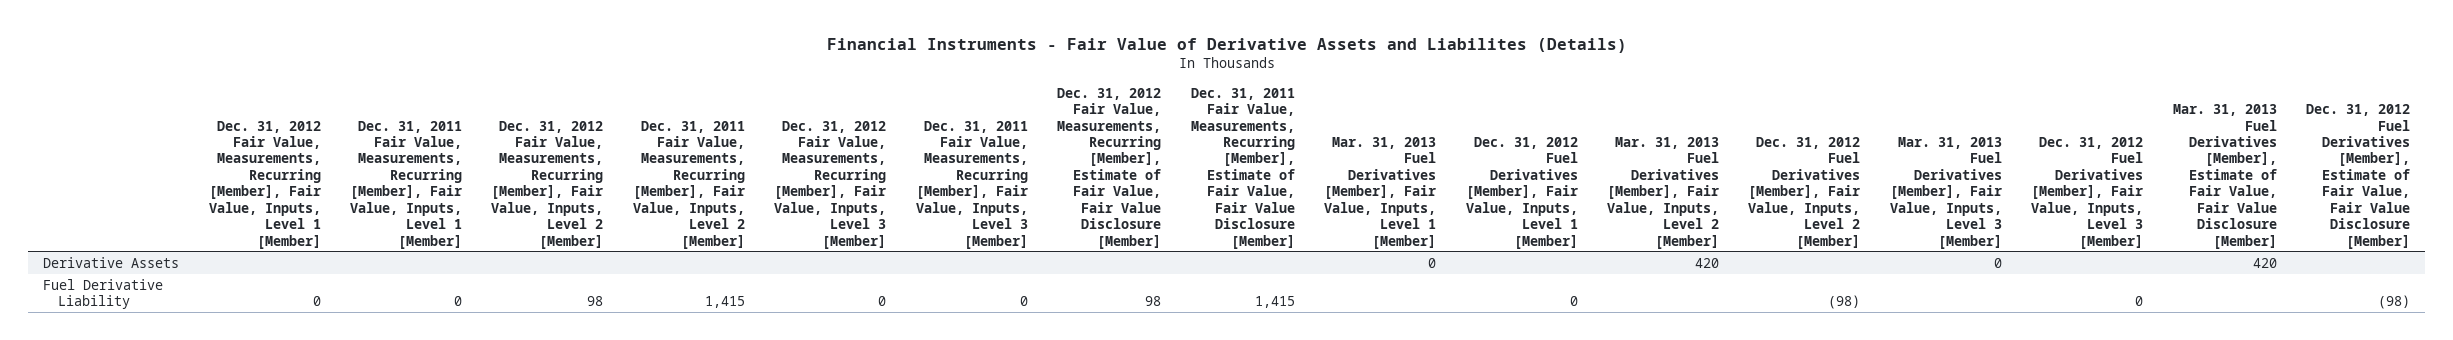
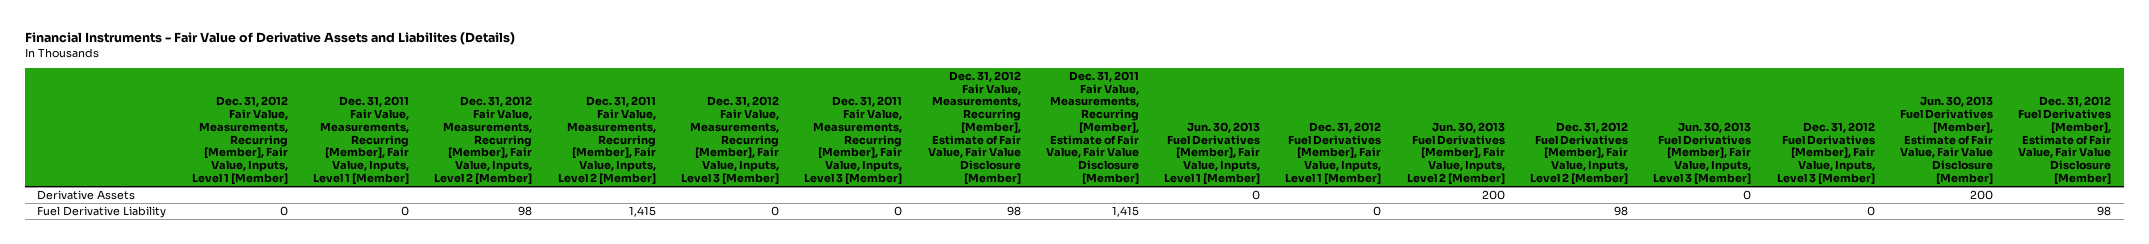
- | Dec. 31, 2012 Fair Value, Measurements, Recurring [Member], Fair Value, Inputs, Level 1 [Member] | Dec. 31, 2011 Fair Value, Measurements, Recurring [Member], Fair Value, Inputs, Level 1 [Member] | Dec. 31, 2012 Fair Value, Measurements, Recurring [Member], Fair Value, Inputs, Level 2 [Member] | Dec. 31, 2011 Fair Value, Measurements, Recurring [Member], Fair Value, Inputs, Level 2 [Member] | Dec. 31, 2012 Fair Value, Measurements, Recurring [Member], Fair Value, Inputs, Level 3 [Member] | Dec. 31, 2011 Fair Value, Measurements, Recurring [Member], Fair Value, Inputs, Level 3 [Member] | Dec. 31, 2012 Fair Value, Measurements, Recurring [Member], Estimate of Fair Value, Fair Value Disclosure [Member] | Dec. 31, 2011 Fair Value, Measurements, Recurring [Member], Estimate of Fair Value, Fair Value Disclosure [Member] | Mar. 31, 2013 Fuel Derivatives [Member], Fair Value, Inputs, Level 1 [Member] | Dec. 31, 2012 Fuel Derivatives [Member], Fair Value, Inputs, Level 1 [Member] | Mar. 31, 2013 Fuel Derivatives [Member], Fair Value, Inputs, Level 2 [Member] | Dec. 31, 2012 Fuel Derivatives [Member], Fair Value, Inputs, Level 2 [Member] | Mar. 31, 2013 Fuel Derivatives [Member], Fair Value, Inputs, Level 3 [Member] | Dec. 31, 2012 Fuel Derivatives [Member], Fair Value, Inputs, Level 3 [Member] | Mar. 31, 2013 Fuel Derivatives [Member], Estimate of Fair Value, Fair Value Disclosure [Member] | Dec. 31, 2012 Fuel Derivatives [Member], Estimate of Fair Value, Fair Value Disclosure [Member]
+ | Dec. 31, 2012 Fair Value, Measurements, Recurring [Member], Fair Value, Inputs, Level 1 [Member] | Dec. 31, 2011 Fair Value, Measurements, Recurring [Member], Fair Value, Inputs, Level 1 [Member] | Dec. 31, 2012 Fair Value, Measurements, Recurring [Member], Fair Value, Inputs, Level 2 [Member] | Dec. 31, 2011 Fair Value, Measurements, Recurring [Member], Fair Value, Inputs, Level 2 [Member] | Dec. 31, 2012 Fair Value, Measurements, Recurring [Member], Fair Value, Inputs, Level 3 [Member] | Dec. 31, 2011 Fair Value, Measurements, Recurring [Member], Fair Value, Inputs, Level 3 [Member] | Dec. 31, 2012 Fair Value, Measurements, Recurring [Member], Estimate of Fair Value, Fair Value Disclosure [Member] | Dec. 31, 2011 Fair Value, Measurements, Recurring [Member], Estimate of Fair Value, Fair Value Disclosure [Member] | Jun. 30, 2013 Fuel Derivatives [Member], Fair Value, Inputs, Level 1 [Member] | Dec. 31, 2012 Fuel Derivatives [Member], Fair Value, Inputs, Level 1 [Member] | Jun. 30, 2013 Fuel Derivatives [Member], Fair Value, Inputs, Level 2 [Member] | Dec. 31, 2012 Fuel Derivatives [Member], Fair Value, Inputs, Level 2 [Member] | Jun. 30, 2013 Fuel Derivatives [Member], Fair Value, Inputs, Level 3 [Member] | Dec. 31, 2012 Fuel Derivatives [Member], Fair Value, Inputs, Level 3 [Member] | Jun. 30, 2013 Fuel Derivatives [Member], Estimate of Fair Value, Fair Value Disclosure [Member] | Dec. 31, 2012 Fuel Derivatives [Member], Estimate of Fair Value, Fair Value Disclosure [Member]
- Fuel Derivative Liability | 0 | 0 | 98 | 1,415 | 0 | 0 | 98 | 1,415 | | 0 | | (98) | | 0 | | (98)
+ Fuel Derivative Liability | 0 | 0 | 98 | 1,415 | 0 | 0 | 98 | 1,415 | | 0 | | 98 | | 0 | | 98

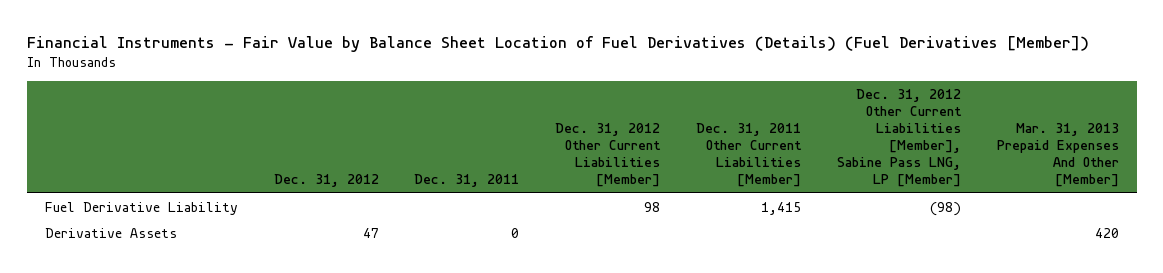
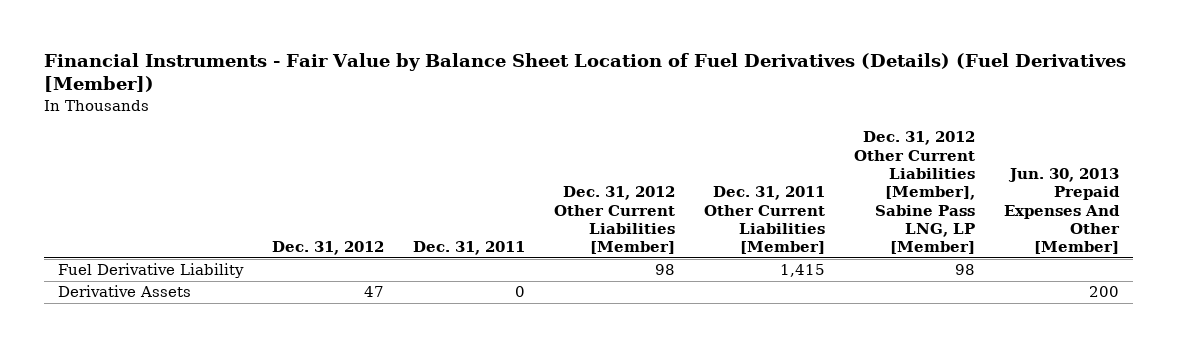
- | Dec. 31, 2012 | Dec. 31, 2011 | Dec. 31, 2012 Other Current Liabilities [Member] | Dec. 31, 2011 Other Current Liabilities [Member] | Dec. 31, 2012 Other Current Liabilities [Member], Sabine Pass LNG, LP [Member] | Mar. 31, 2013 Prepaid Expenses And Other [Member]
+ | Dec. 31, 2012 | Dec. 31, 2011 | Dec. 31, 2012 Other Current Liabilities [Member] | Dec. 31, 2011 Other Current Liabilities [Member] | Dec. 31, 2012 Other Current Liabilities [Member], Sabine Pass LNG, LP [Member] | Jun. 30, 2013 Prepaid Expenses And Other [Member]
- Fuel Derivative Liability | | | 98 | 1,415 | (98) |
+ Fuel Derivative Liability | | | 98 | 1,415 | 98 |

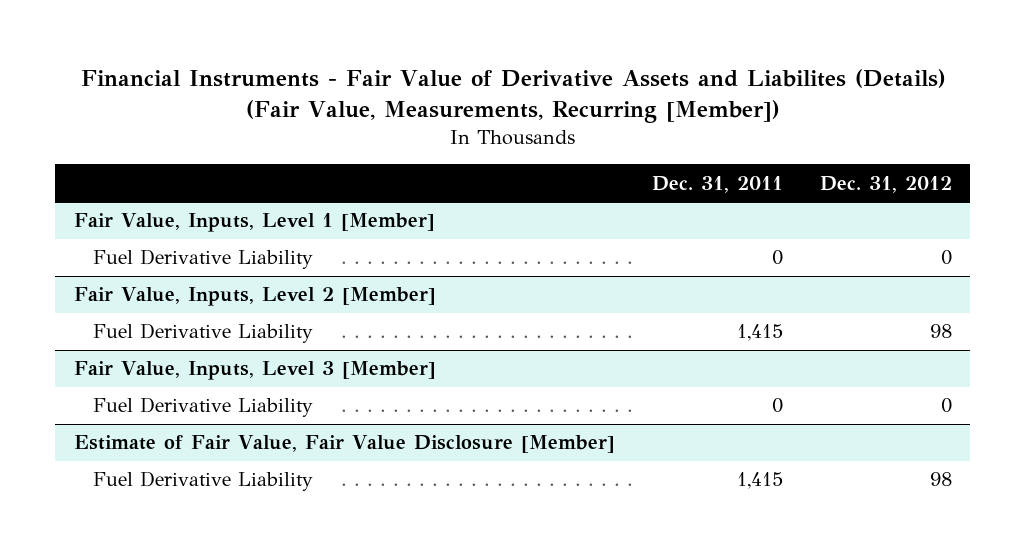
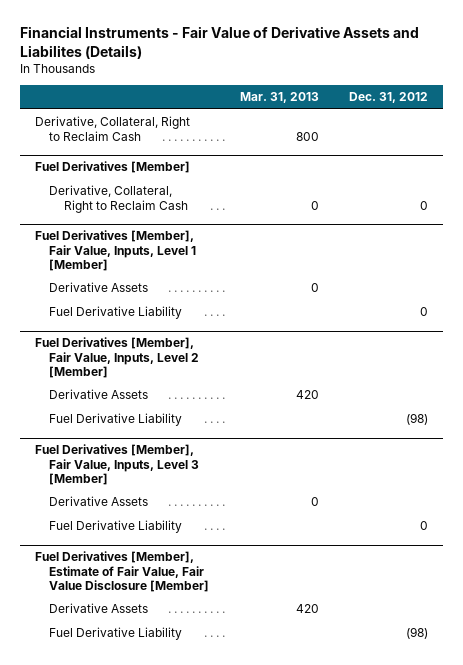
- Financial Instruments - Fair Value of Derivative Assets and Liabilites (Details) (Fair Value, Measurements, Recurring [Member])
+ Financial Instruments - Fair Value of Derivative Assets and Liabilites (Details)
- | Dec. 31, 2011 | Dec. 31, 2012
+ | Mar. 31, 2013 | Dec. 31, 2012
- Fair Value, Inputs, Level 1 [Member]
+ Derivative, Collateral, Right to Reclaim Cash | 800 |
+ Fuel Derivatives [Member]
+ Derivative, Collateral, Right to Reclaim Cash | 0 | 0
+ Fuel Derivatives [Member], Fair Value, Inputs, Level 1 [Member]
+ Derivative Assets | 0 |
- Fair Value, Inputs, Level 2 [Member]
- Fuel Derivative Liability | 1,415 | 98
- Fair Value, Inputs, Level 3 [Member]
+ Fuel Derivatives [Member], Fair Value, Inputs, Level 2 [Member]
+ Derivative Assets | 420 |
+ Fuel Derivative Liability | | (98)
+ Fuel Derivatives [Member], Fair Value, Inputs, Level 3 [Member]
+ Derivative Assets | 0 |
- Estimate of Fair Value, Fair Value Disclosure [Member]
- Fuel Derivative Liability | 1,415 | 98
+ Fuel Derivatives [Member], Estimate of Fair Value, Fair Value Disclosure [Member]
+ Derivative Assets | 420 |
+ Fuel Derivative Liability | | (98)

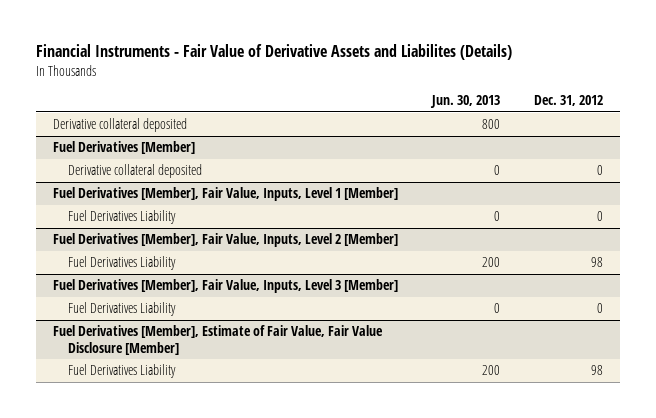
- | Mar. 31, 2013 | Dec. 31, 2012
+ | Jun. 30, 2013 | Dec. 31, 2012
- Derivative, Collateral, Right to Reclaim Cash | 800 |
+ Derivative collateral deposited | 800 |
@ Fuel Derivatives [Member]
- Derivative, Collateral, Right to Reclaim Cash | 0 | 0
+ Derivative collateral deposited | 0 | 0
@ Fuel Derivatives [Member], Fair Value, Inputs, Level 1 [Member]
- Derivative Assets | 0 |
- Fuel Derivative Liability | | 0
+ Fuel Derivatives Liability | 0 | 0
@ Fuel Derivatives [Member], Fair Value, Inputs, Level 2 [Member]
- Derivative Assets | 420 |
- Fuel Derivative Liability | | (98)
+ Fuel Derivatives Liability | 200 | 98
@ Fuel Derivatives [Member], Fair Value, Inputs, Level 3 [Member]
- Derivative Assets | 0 |
- Fuel Derivative Liability | | 0
+ Fuel Derivatives Liability | 0 | 0
@ Fuel Derivatives [Member], Estimate of Fair Value, Fair Value Disclosure [Member]
- Derivative Assets | 420 |
- Fuel Derivative Liability | | (98)
+ Fuel Derivatives Liability | 200 | 98

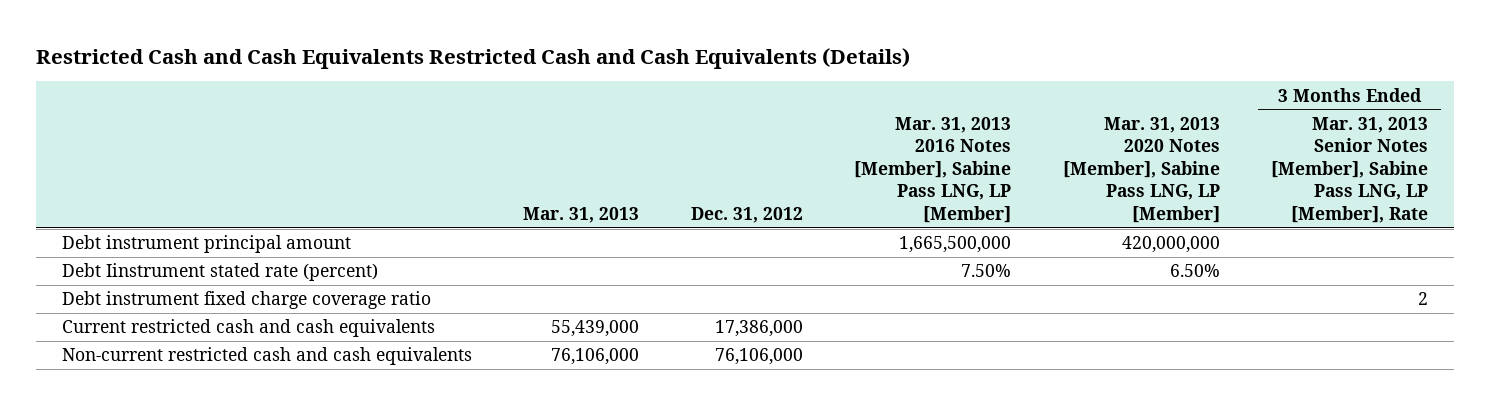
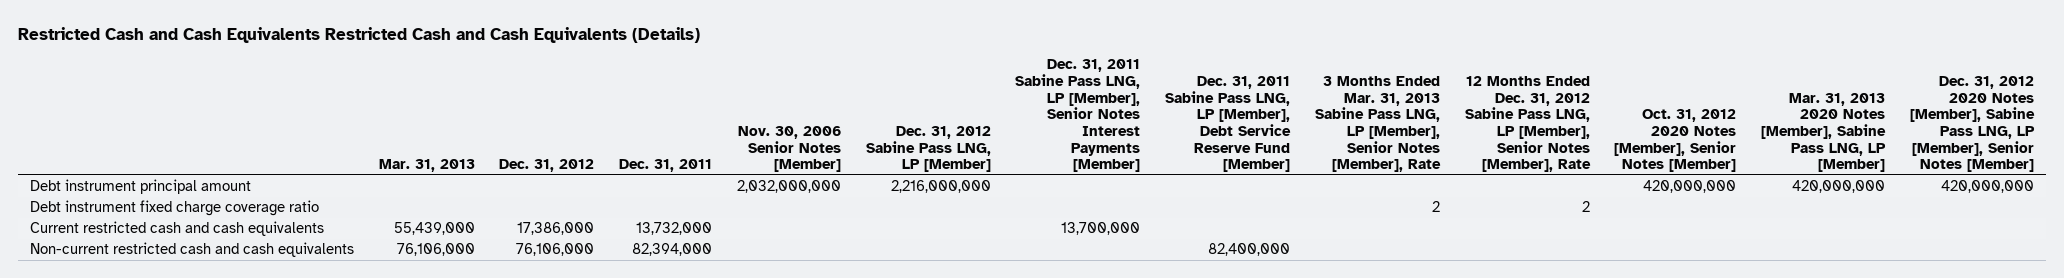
- | Mar. 31, 2013 | Dec. 31, 2012 | Mar. 31, 2013 2016 Notes [Member], Sabine Pass LNG, LP [Member] | Mar. 31, 2013 2020 Notes [Member], Sabine Pass LNG, LP [Member] | 3 Months Ended Mar. 31, 2013 Senior Notes [Member], Sabine Pass LNG, LP [Member], Rate
+ | Mar. 31, 2013 | Dec. 31, 2012 | Dec. 31, 2011 | Nov. 30, 2006 Senior Notes [Member] | Dec. 31, 2012 Sabine Pass LNG, LP [Member] | Dec. 31, 2011 Sabine Pass LNG, LP [Member], Senior Notes Interest Payments [Member] | Dec. 31, 2011 Sabine Pass LNG, LP [Member], Debt Service Reserve Fund [Member] | 3 Months Ended Mar. 31, 2013 Sabine Pass LNG, LP [Member], Senior Notes [Member], Rate | 12 Months Ended Dec. 31, 2012 Sabine Pass LNG, LP [Member], Senior Notes [Member], Rate | Oct. 31, 2012 2020 Notes [Member], Senior Notes [Member] | Mar. 31, 2013 2020 Notes [Member], Sabine Pass LNG, LP [Member] | Dec. 31, 2012 2020 Notes [Member], Sabine Pass LNG, LP [Member], Senior Notes [Member]
- Debt Iinstrument stated rate (percent) | | | 7.50% | 6.50% |

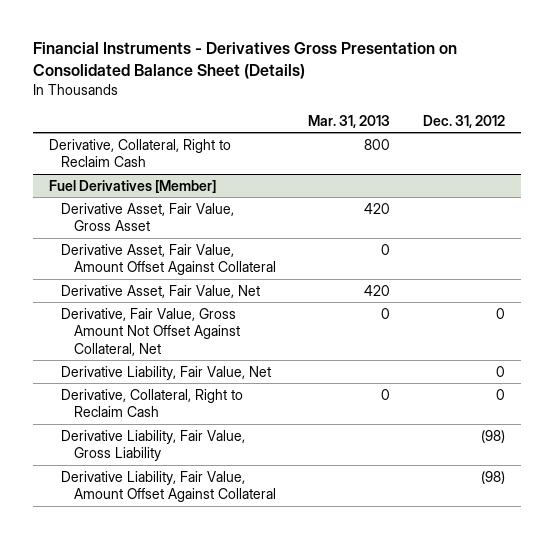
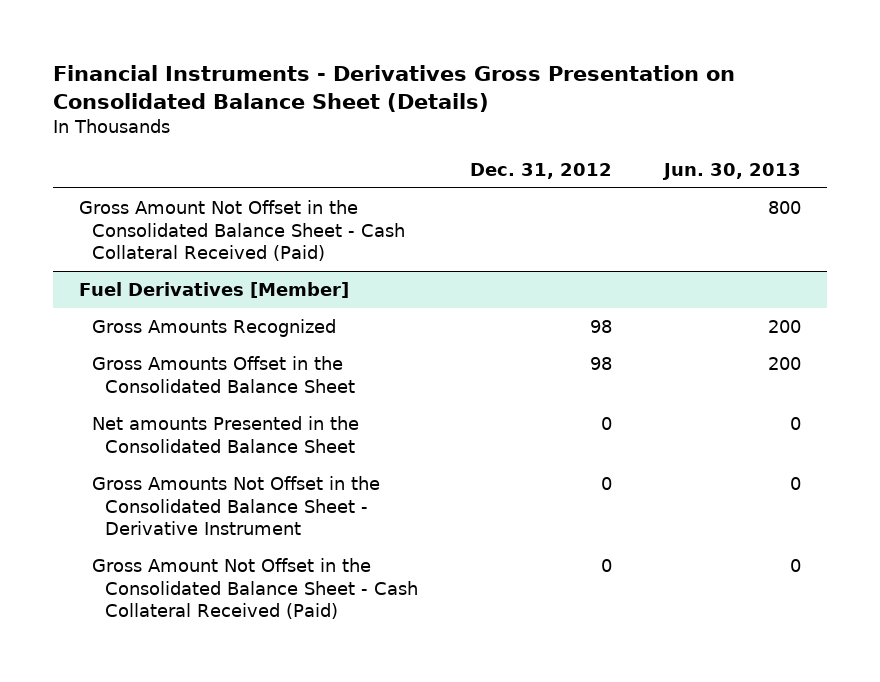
- | Mar. 31, 2013 | Dec. 31, 2012
+ | Dec. 31, 2012 | Jun. 30, 2013
- Derivative, Collateral, Right to Reclaim Cash | 800 |
+ Gross Amount Not Offset in the Consolidated Balance Sheet - Cash Collateral Received (Paid) | | 800
@ Fuel Derivatives [Member]
- Derivative Asset, Fair Value, Gross Asset | 420 |
- Derivative Asset, Fair Value, Amount Offset Against Collateral | 0 |
- Derivative Asset, Fair Value, Net | 420 |
- Derivative, Fair Value, Gross Amount Not Offset Against Collateral, Net | 0 | 0
- Derivative Liability, Fair Value, Net | | 0
- Derivative, Collateral, Right to Reclaim Cash | 0 | 0
- Derivative Liability, Fair Value, Gross Liability | | (98)
- Derivative Liability, Fair Value, Amount Offset Against Collateral | | (98)
+ Gross Amounts Recognized | 98 | 200
+ Gross Amounts Offset in the Consolidated Balance Sheet | 98 | 200
+ Net amounts Presented in the Consolidated Balance Sheet | 0 | 0
+ Gross Amounts Not Offset in the Consolidated Balance Sheet - Derivative Instrument | 0 | 0
+ Gross Amount Not Offset in the Consolidated Balance Sheet - Cash Collateral Received (Paid) | 0 | 0

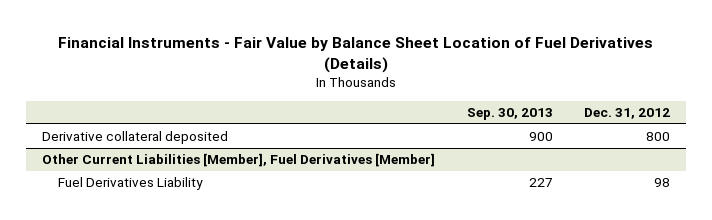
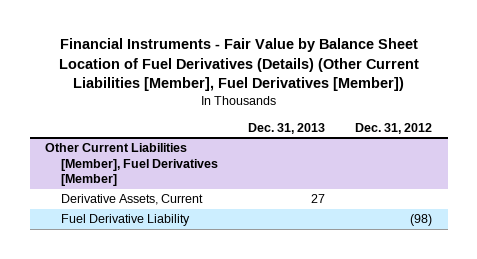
- Financial Instruments - Fair Value by Balance Sheet Location of Fuel Derivatives (Details)
+ Financial Instruments - Fair Value by Balance Sheet Location of Fuel Derivatives (Details) (Other Current Liabilities [Member], Fuel Derivatives [Member])
- | Sep. 30, 2013 | Dec. 31, 2012
+ | Dec. 31, 2013 | Dec. 31, 2012
- Derivative collateral deposited | 900 | 800
@ Other Current Liabilities [Member], Fuel Derivatives [Member]
- Fuel Derivatives Liability | 227 | 98
+ Derivative Assets, Current | 27 |
+ Fuel Derivative Liability | | (98)

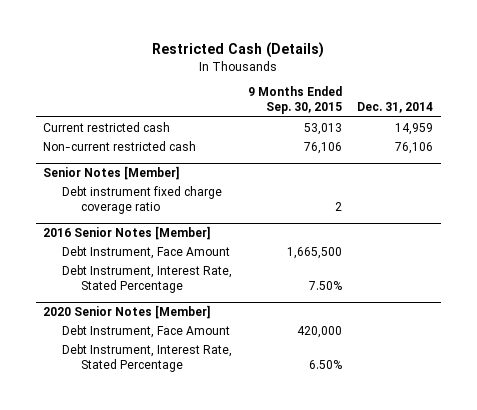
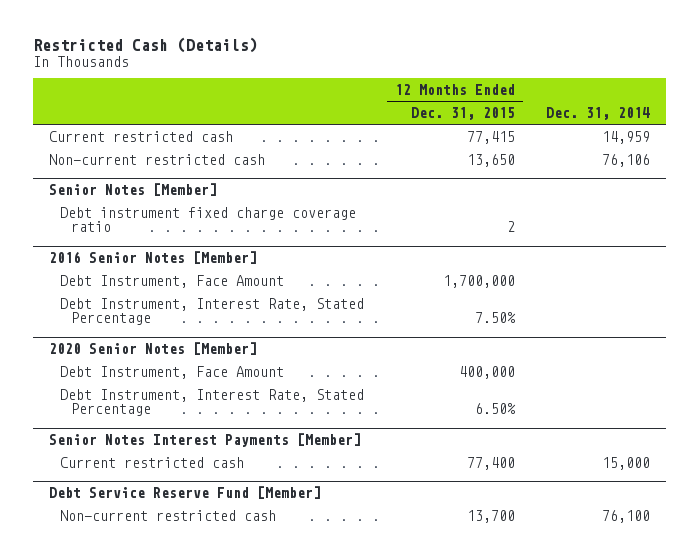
- | 9 Months Ended Sep. 30, 2015 | Dec. 31, 2014
+ | 12 Months Ended Dec. 31, 2015 | Dec. 31, 2014
+ Senior Notes Interest Payments [Member]
+ Current restricted cash | 77,400 | 15,000
+ Debt Service Reserve Fund [Member]
+ Non-current restricted cash | 13,700 | 76,100

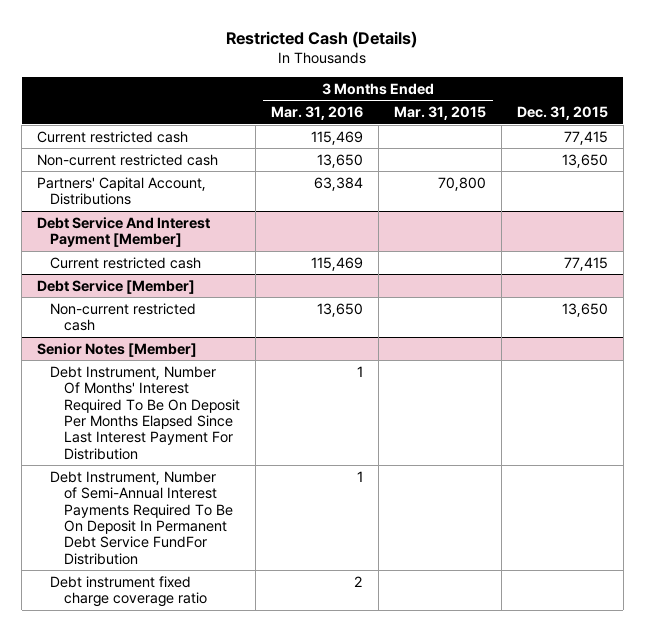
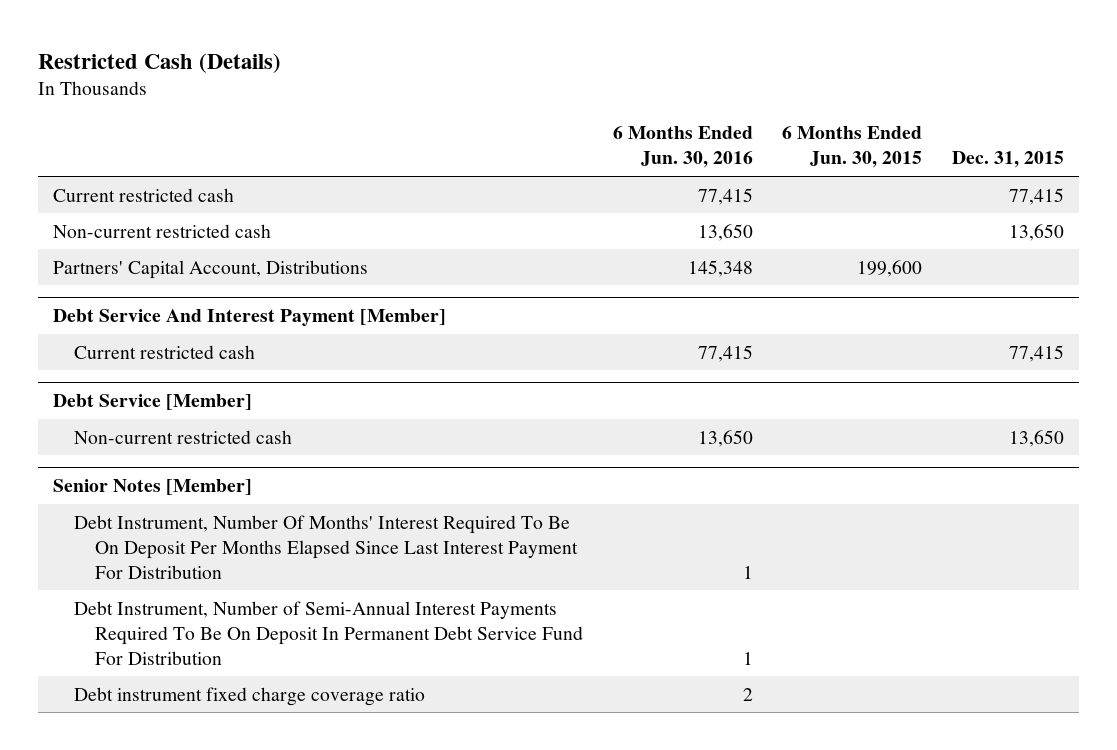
- | 3 Months Ended Mar. 31, 2016 | 3 Months Ended Mar. 31, 2015 | Dec. 31, 2015
+ | 6 Months Ended Jun. 30, 2016 | 6 Months Ended Jun. 30, 2015 | Dec. 31, 2015
@ Senior Notes [Member]
- Debt Instrument, Number of Semi-Annual Interest Payments Required To Be On Deposit In Permanent Debt Service FundFor Distribution | 1 | |
+ Debt Instrument, Number of Semi-Annual Interest Payments Required To Be On Deposit In Permanent Debt Service Fund For Distribution | 1 | |

